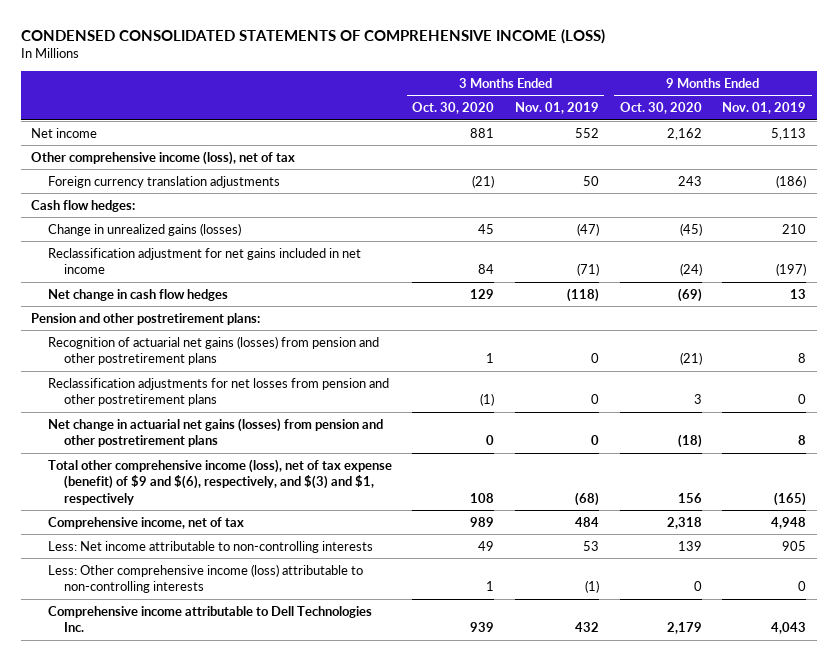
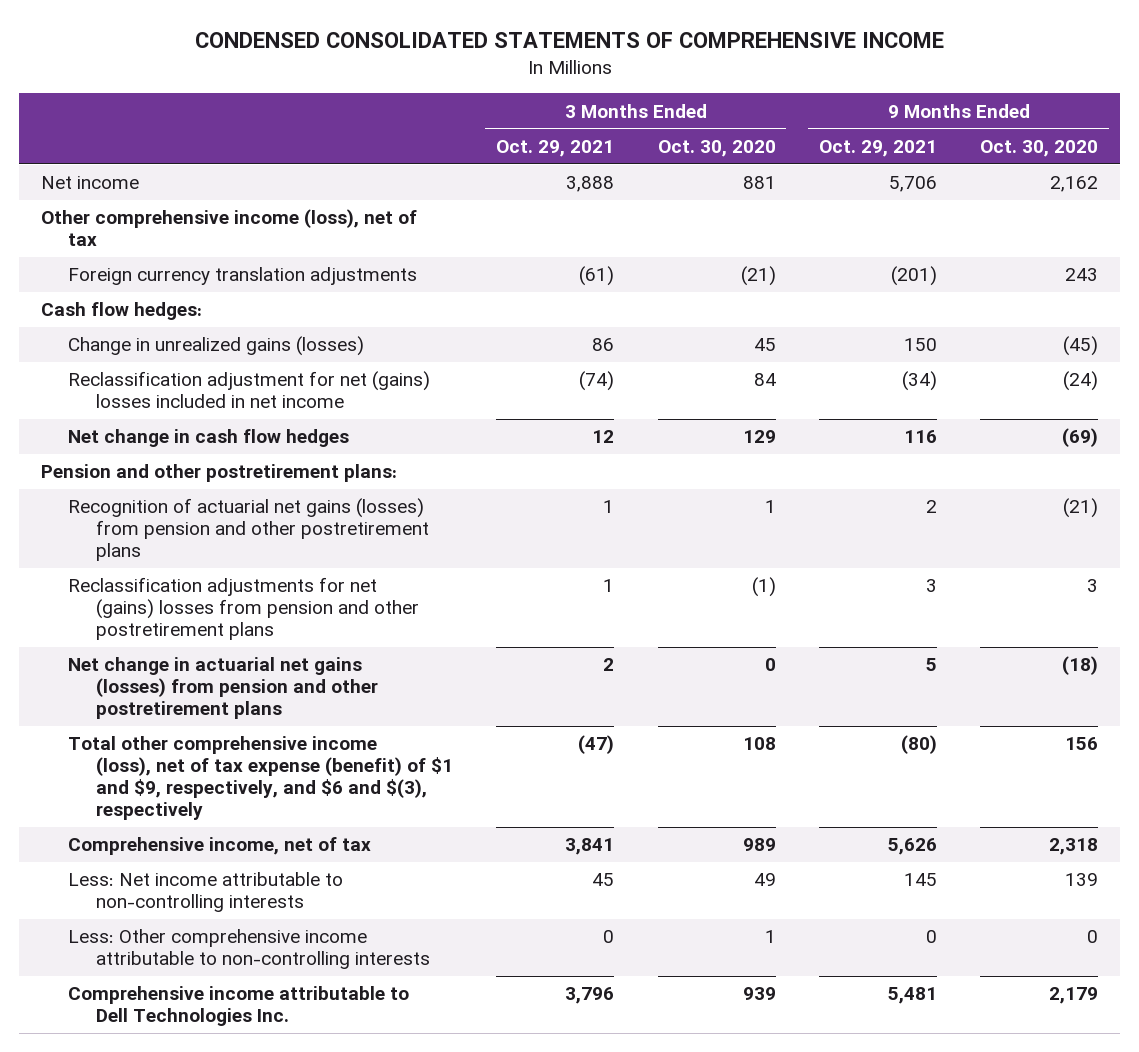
- CONDENSED CONSOLIDATED STATEMENTS OF COMPREHENSIVE INCOME (LOSS)
+ CONDENSED CONSOLIDATED STATEMENTS OF COMPREHENSIVE INCOME
- | 3 Months Ended Oct. 30, 2020 | 3 Months Ended Nov. 01, 2019 | 9 Months Ended Oct. 30, 2020 | 9 Months Ended Nov. 01, 2019
+ | 3 Months Ended Oct. 29, 2021 | 3 Months Ended Oct. 30, 2020 | 9 Months Ended Oct. 29, 2021 | 9 Months Ended Oct. 30, 2020
- Reclassification adjustment for net gains included in net income | 84 | (71) | (24) | (197)
+ Reclassification adjustment for net (gains) losses included in net income | (74) | 84 | (34) | (24)
- Reclassification adjustments for net losses from pension and other postretirement plans | (1) | 0 | 3 | 0
+ Reclassification adjustments for net (gains) losses from pension and other postretirement plans | 1 | (1) | 3 | 3
- Total other comprehensive income (loss), net of tax expense (benefit) of $9 and $(6), respectively, and $(3) and $1, respectively | 108 | (68) | 156 | (165)
+ Total other comprehensive income (loss), net of tax expense (benefit) of $1 and $9, respectively, and $6 and $(3), respectively | (47) | 108 | (80) | 156
- Less: Other comprehensive income (loss) attributable to non-controlling interests | 1 | (1) | 0 | 0
+ Less: Other comprehensive income attributable to non-controlling interests | 0 | 1 | 0 | 0

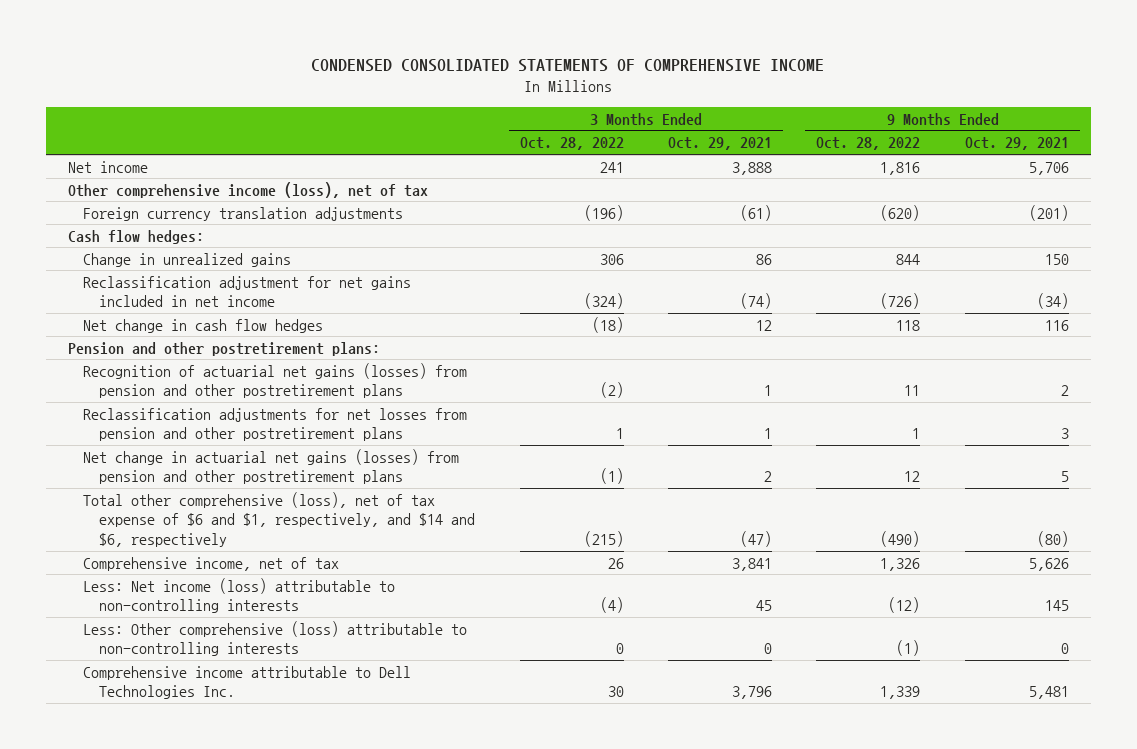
- | 3 Months Ended Oct. 29, 2021 | 3 Months Ended Oct. 30, 2020 | 9 Months Ended Oct. 29, 2021 | 9 Months Ended Oct. 30, 2020
+ | 3 Months Ended Oct. 28, 2022 | 3 Months Ended Oct. 29, 2021 | 9 Months Ended Oct. 28, 2022 | 9 Months Ended Oct. 29, 2021
- Change in unrealized gains (losses) | 86 | 45 | 150 | (45)
- Reclassification adjustment for net (gains) losses included in net income | (74) | 84 | (34) | (24)
+ Change in unrealized gains | 306 | 86 | 844 | 150
+ Reclassification adjustment for net gains included in net income | (324) | (74) | (726) | (34)
- Reclassification adjustments for net (gains) losses from pension and other postretirement plans | 1 | (1) | 3 | 3
+ Reclassification adjustments for net losses from pension and other postretirement plans | 1 | 1 | 1 | 3
- Total other comprehensive income (loss), net of tax expense (benefit) of $1 and $9, respectively, and $6 and $(3), respectively | (47) | 108 | (80) | 156
+ Total other comprehensive (loss), net of tax expense of $6 and $1, respectively, and $14 and $6, respectively | (215) | (47) | (490) | (80)
- Less: Net income attributable to non-controlling interests | 45 | 49 | 145 | 139
- Less: Other comprehensive income attributable to non-controlling interests | 0 | 1 | 0 | 0
+ Less: Net income (loss) attributable to non-controlling interests | (4) | 45 | (12) | 145
+ Less: Other comprehensive (loss) attributable to non-controlling interests | 0 | 0 | (1) | 0

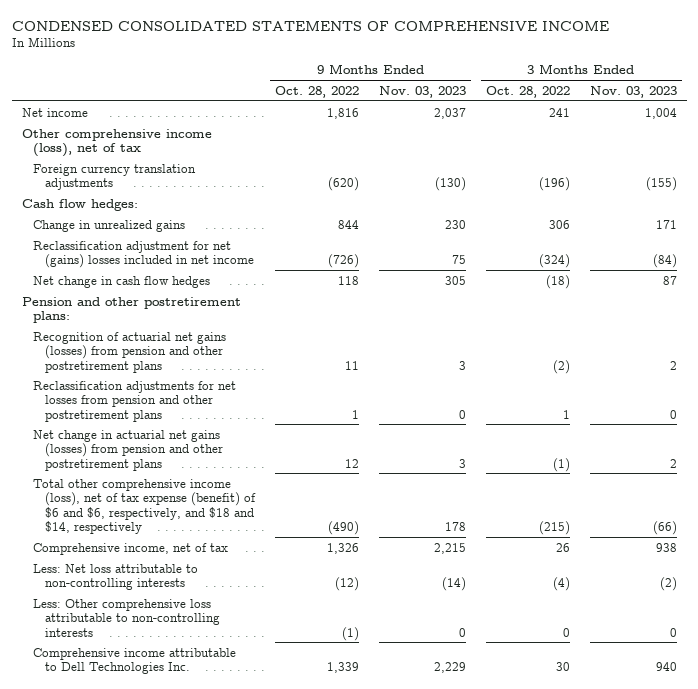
- | 3 Months Ended Oct. 28, 2022 | 3 Months Ended Oct. 29, 2021 | 9 Months Ended Oct. 28, 2022 | 9 Months Ended Oct. 29, 2021
+ | 9 Months Ended Oct. 28, 2022 | 9 Months Ended Nov. 03, 2023 | 3 Months Ended Oct. 28, 2022 | 3 Months Ended Nov. 03, 2023
- Reclassification adjustment for net gains included in net income | (324) | (74) | (726) | (34)
+ Reclassification adjustment for net (gains) losses included in net income | (726) | 75 | (324) | (84)
- Total other comprehensive (loss), net of tax expense of $6 and $1, respectively, and $14 and $6, respectively | (215) | (47) | (490) | (80)
+ Total other comprehensive income (loss), net of tax expense (benefit) of $6 and $6, respectively, and $18 and $14, respectively | (490) | 178 | (215) | (66)
- Less: Net income (loss) attributable to non-controlling interests | (4) | 45 | (12) | 145
- Less: Other comprehensive (loss) attributable to non-controlling interests | 0 | 0 | (1) | 0
+ Less: Net loss attributable to non-controlling interests | (12) | (14) | (4) | (2)
+ Less: Other comprehensive loss attributable to non-controlling interests | (1) | 0 | 0 | 0

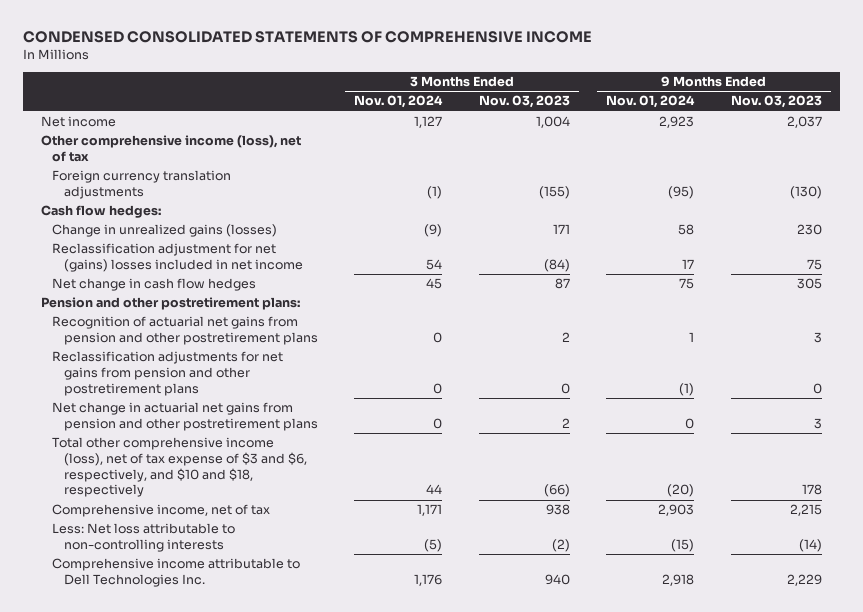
- | 9 Months Ended Oct. 28, 2022 | 9 Months Ended Nov. 03, 2023 | 3 Months Ended Oct. 28, 2022 | 3 Months Ended Nov. 03, 2023
+ | 3 Months Ended Nov. 01, 2024 | 3 Months Ended Nov. 03, 2023 | 9 Months Ended Nov. 01, 2024 | 9 Months Ended Nov. 03, 2023
- Change in unrealized gains | 844 | 230 | 306 | 171
+ Change in unrealized gains (losses) | (9) | 171 | 58 | 230
- Recognition of actuarial net gains (losses) from pension and other postretirement plans | 11 | 3 | (2) | 2
- Reclassification adjustments for net losses from pension and other postretirement plans | 1 | 0 | 1 | 0
- Net change in actuarial net gains (losses) from pension and other postretirement plans | 12 | 3 | (1) | 2
- Total other comprehensive income (loss), net of tax expense (benefit) of $6 and $6, respectively, and $18 and $14, respectively | (490) | 178 | (215) | (66)
+ Recognition of actuarial net gains from pension and other postretirement plans | 0 | 2 | 1 | 3
+ Reclassification adjustments for net gains from pension and other postretirement plans | 0 | 0 | (1) | 0
+ Net change in actuarial net gains from pension and other postretirement plans | 0 | 2 | 0 | 3
+ Total other comprehensive income (loss), net of tax expense of $3 and $6, respectively, and $10 and $18, respectively | 44 | (66) | (20) | 178
- Less: Other comprehensive loss attributable to non-controlling interests | (1) | 0 | 0 | 0

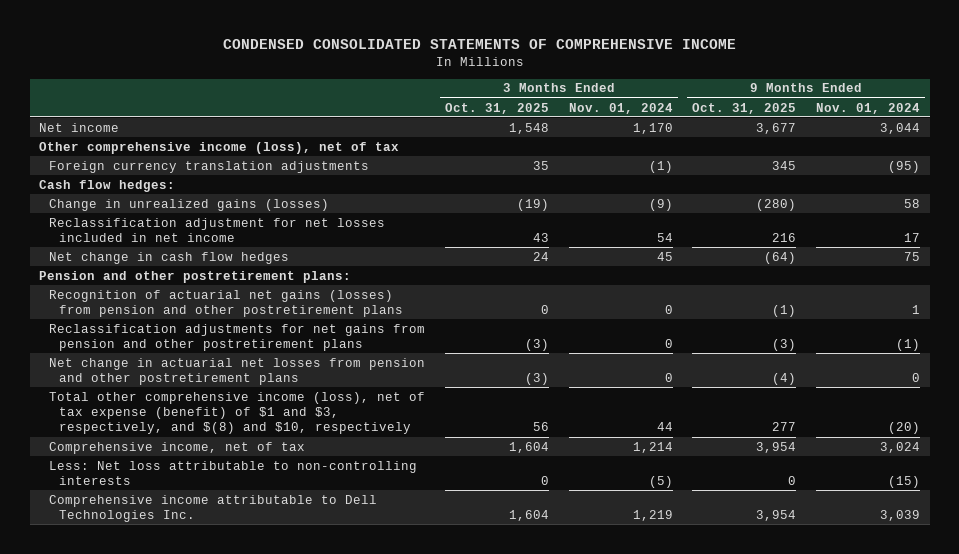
- | 3 Months Ended Nov. 01, 2024 | 3 Months Ended Nov. 03, 2023 | 9 Months Ended Nov. 01, 2024 | 9 Months Ended Nov. 03, 2023
+ | 3 Months Ended Oct. 31, 2025 | 3 Months Ended Nov. 01, 2024 | 9 Months Ended Oct. 31, 2025 | 9 Months Ended Nov. 01, 2024
- Net income | 1,127 | 1,004 | 2,923 | 2,037
+ Net income | 1,548 | 1,170 | 3,677 | 3,044
- Reclassification adjustment for net (gains) losses included in net income | 54 | (84) | 17 | 75
+ Reclassification adjustment for net losses included in net income | 43 | 54 | 216 | 17
- Recognition of actuarial net gains from pension and other postretirement plans | 0 | 2 | 1 | 3
+ Recognition of actuarial net gains (losses) from pension and other postretirement plans | 0 | 0 | (1) | 1
- Net change in actuarial net gains from pension and other postretirement plans | 0 | 2 | 0 | 3
- Total other comprehensive income (loss), net of tax expense of $3 and $6, respectively, and $10 and $18, respectively | 44 | (66) | (20) | 178
- Comprehensive income, net of tax | 1,171 | 938 | 2,903 | 2,215
+ Net change in actuarial net losses from pension and other postretirement plans | (3) | 0 | (4) | 0
+ Total other comprehensive income (loss), net of tax expense (benefit) of $1 and $3, respectively, and $(8) and $10, respectively | 56 | 44 | 277 | (20)
+ Comprehensive income, net of tax | 1,604 | 1,214 | 3,954 | 3,024
- Comprehensive income attributable to Dell Technologies Inc. | 1,176 | 940 | 2,918 | 2,229
+ Comprehensive income attributable to Dell Technologies Inc. | 1,604 | 1,219 | 3,954 | 3,039

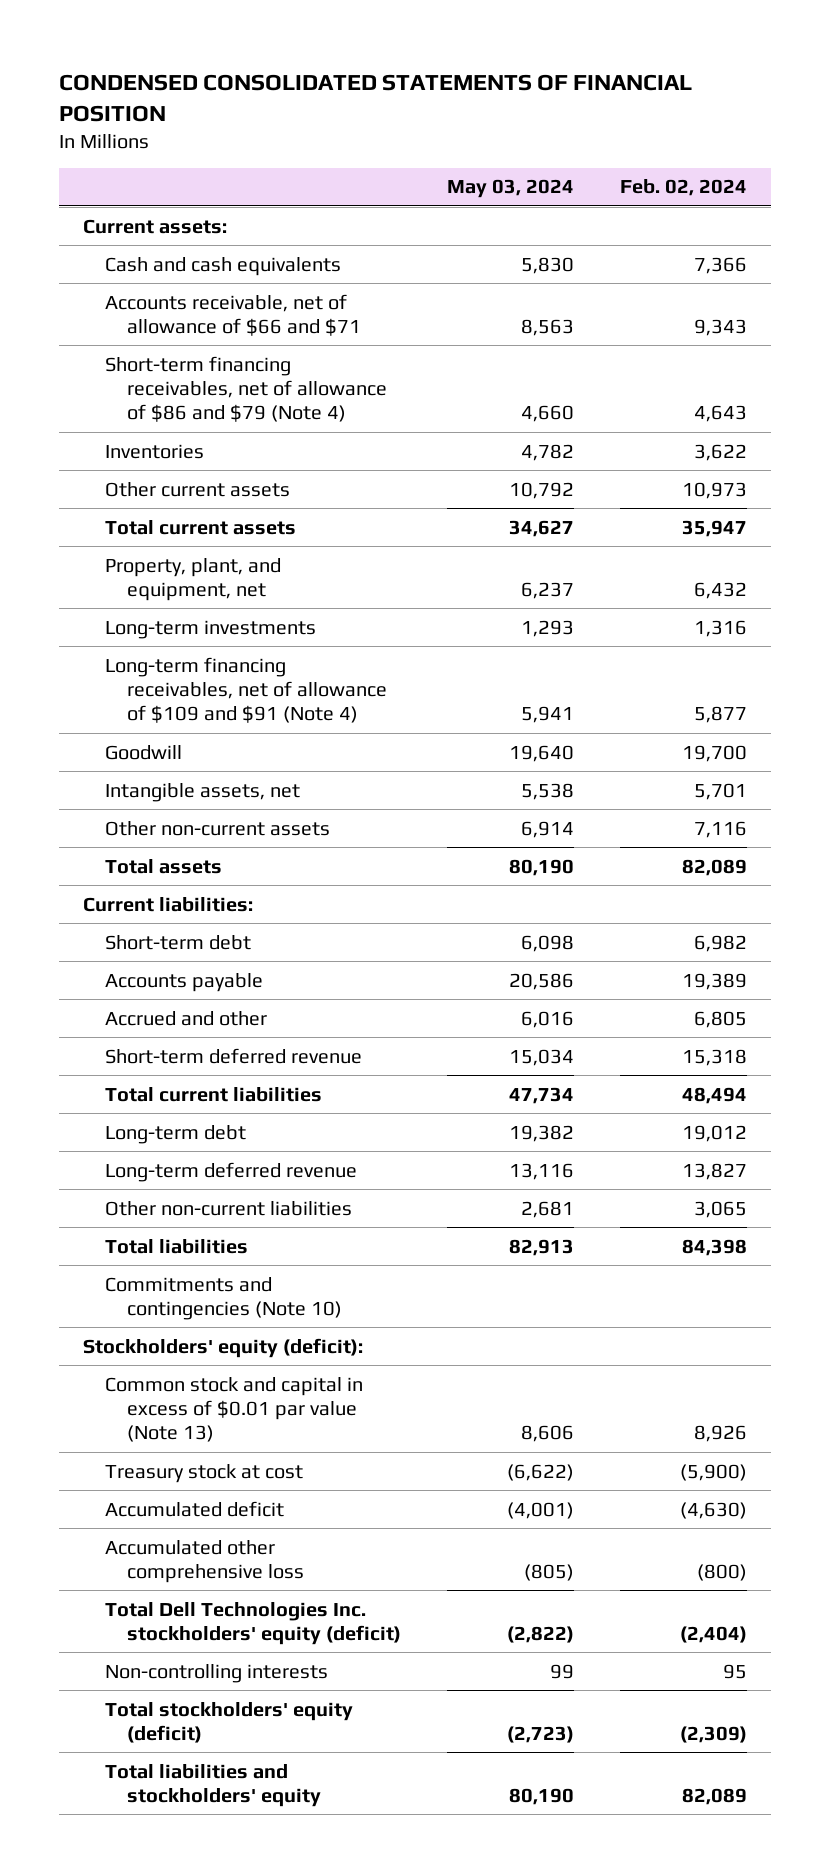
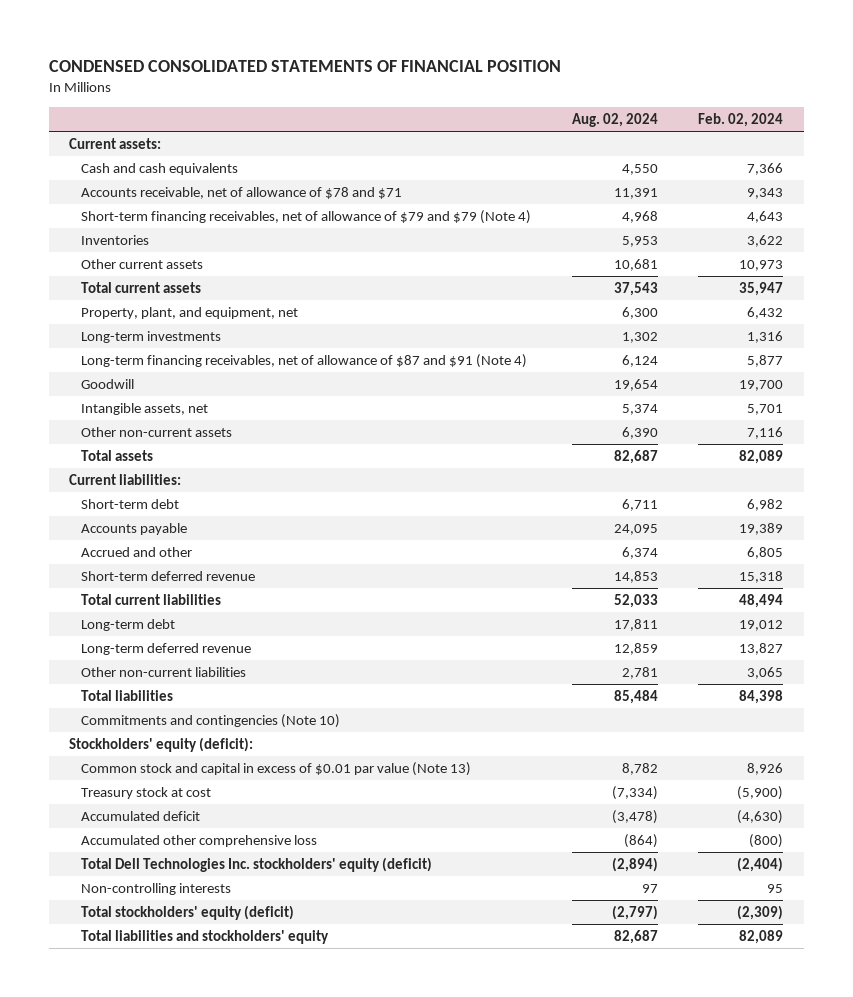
- | May 03, 2024 | Feb. 02, 2024
+ | Aug. 02, 2024 | Feb. 02, 2024
- Accounts receivable, net of allowance of $66 and $71 | 8,563 | 9,343
- Short-term financing receivables, net of allowance of $86 and $79 (Note 4) | 4,660 | 4,643
+ Accounts receivable, net of allowance of $78 and $71 | 11,391 | 9,343
+ Short-term financing receivables, net of allowance of $79 and $79 (Note 4) | 4,968 | 4,643
- Long-term financing receivables, net of allowance of $109 and $91 (Note 4) | 5,941 | 5,877
+ Long-term financing receivables, net of allowance of $87 and $91 (Note 4) | 6,124 | 5,877

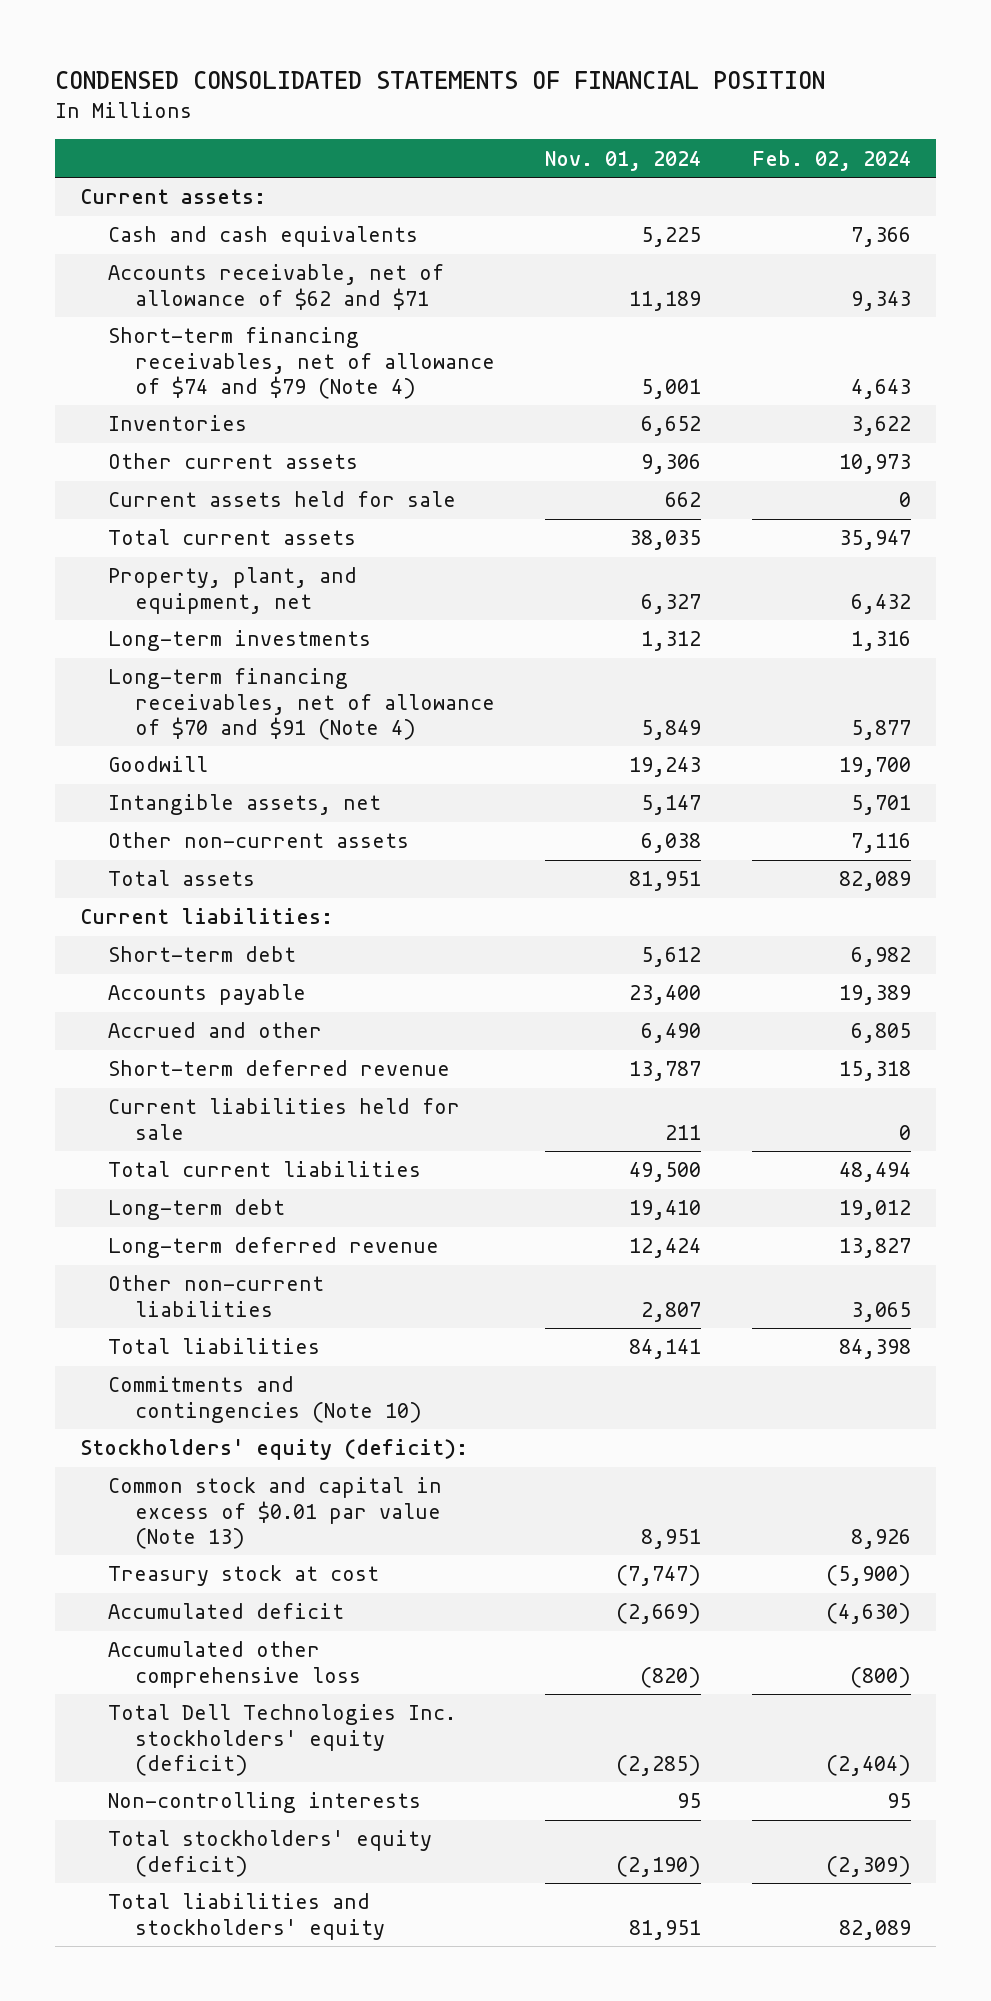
- | Aug. 02, 2024 | Feb. 02, 2024
+ | Nov. 01, 2024 | Feb. 02, 2024
- Accounts receivable, net of allowance of $78 and $71 | 11,391 | 9,343
- Short-term financing receivables, net of allowance of $79 and $79 (Note 4) | 4,968 | 4,643
+ Accounts receivable, net of allowance of $62 and $71 | 11,189 | 9,343
+ Short-term financing receivables, net of allowance of $74 and $79 (Note 4) | 5,001 | 4,643
+ Current assets held for sale | 662 | 0
- Long-term financing receivables, net of allowance of $87 and $91 (Note 4) | 6,124 | 5,877
+ Long-term financing receivables, net of allowance of $70 and $91 (Note 4) | 5,849 | 5,877
+ Current liabilities held for sale | 211 | 0

